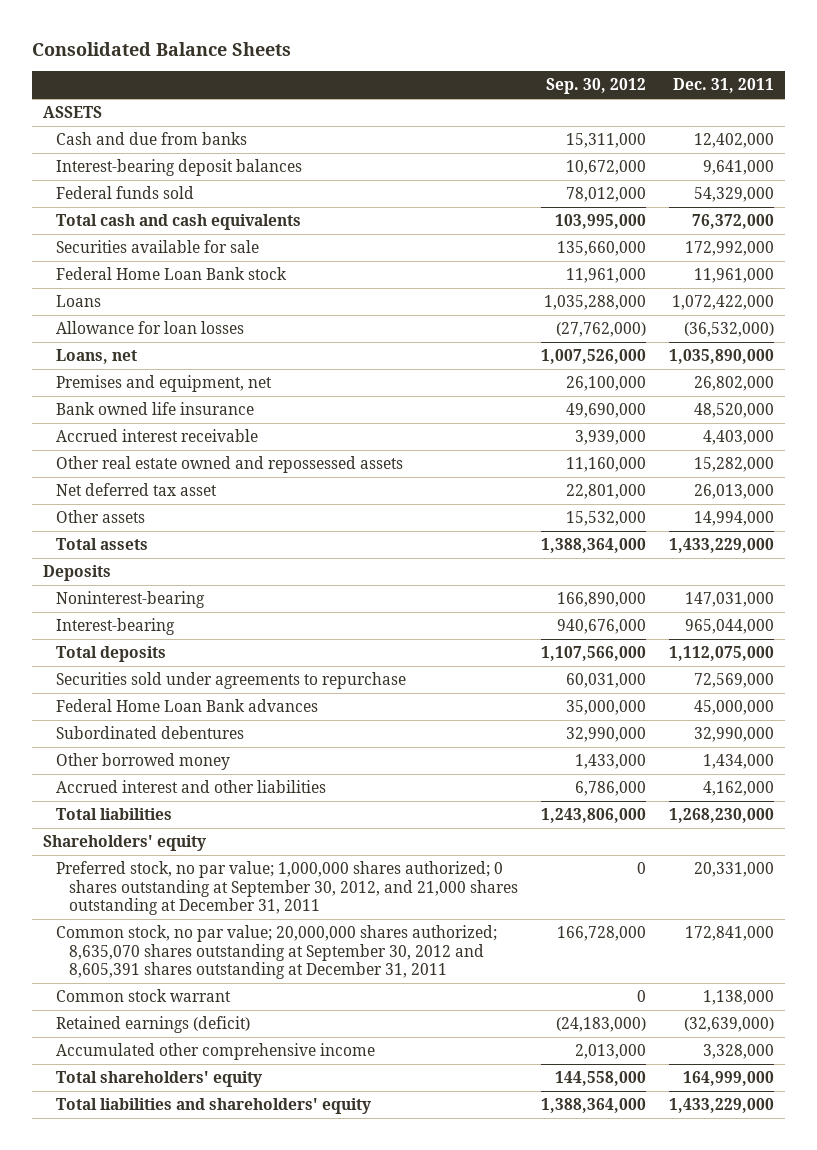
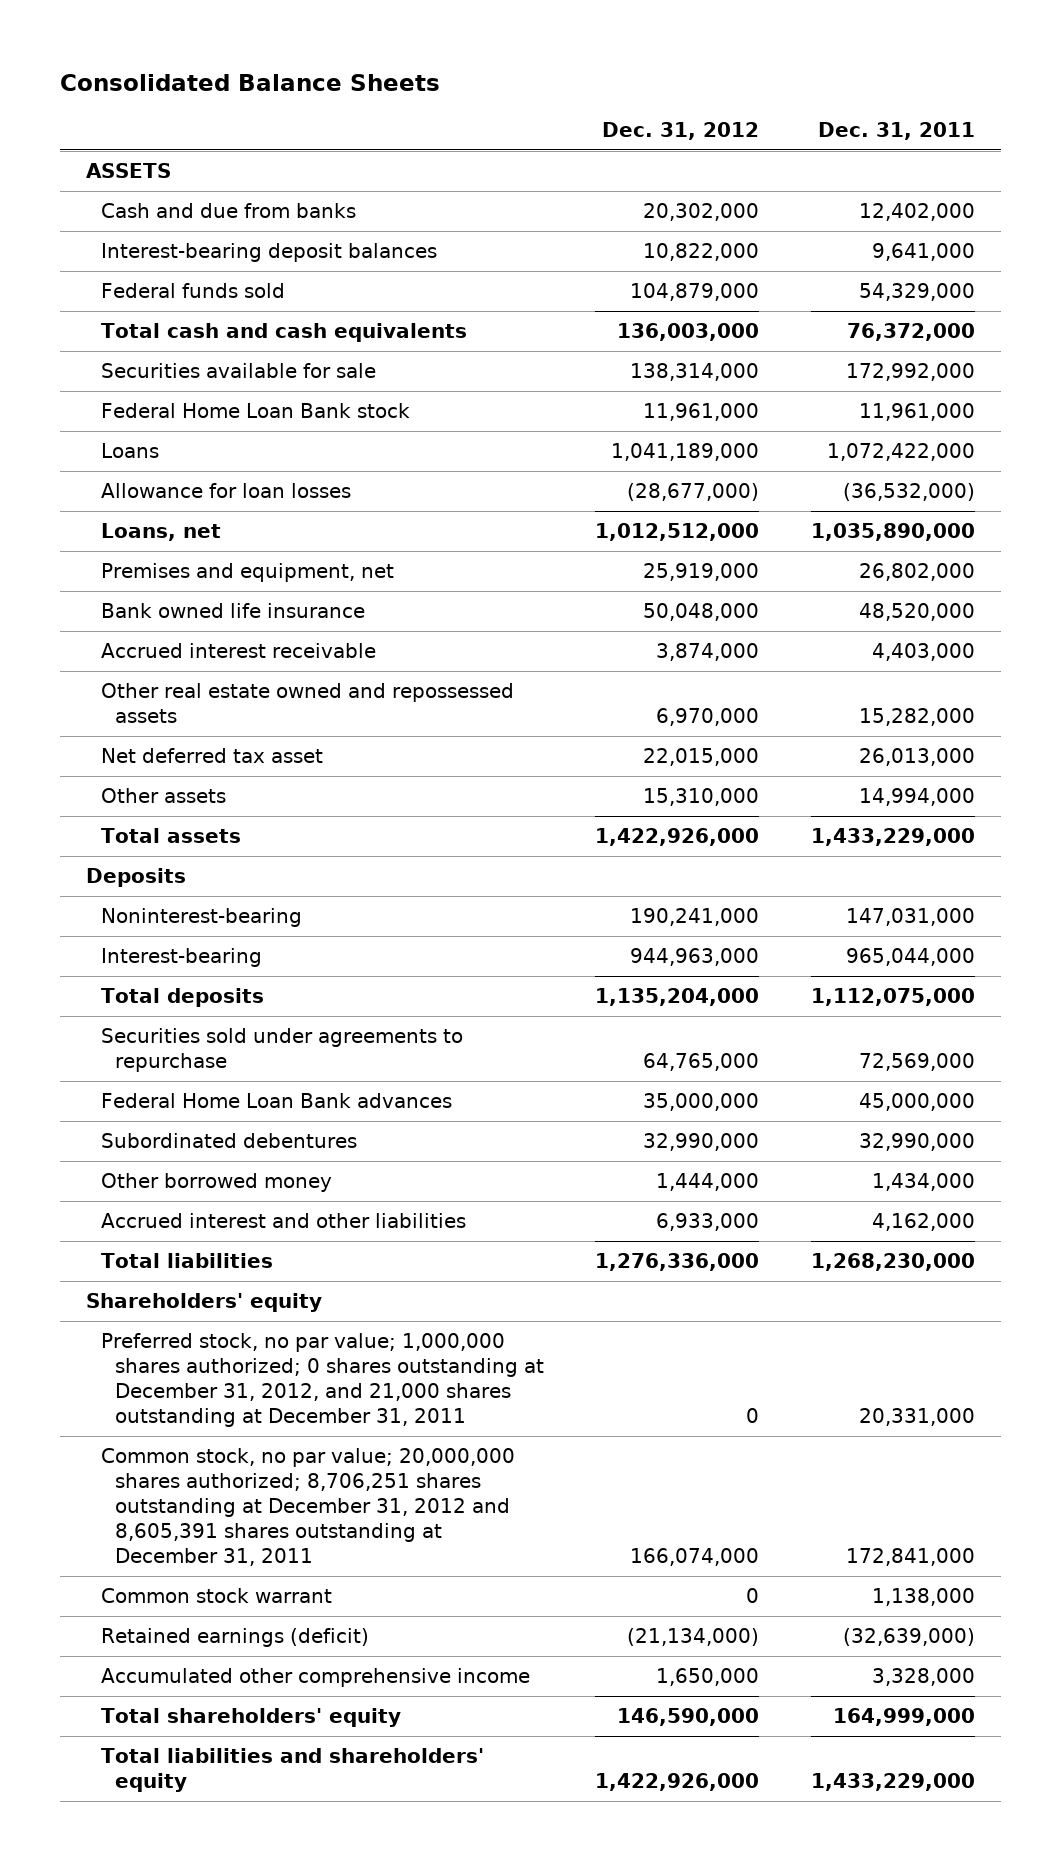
- | Sep. 30, 2012 | Dec. 31, 2011
+ | Dec. 31, 2012 | Dec. 31, 2011
- Preferred stock, no par value; 1,000,000 shares authorized; 0 shares outstanding at September 30, 2012, and 21,000 shares outstanding at December 31, 2011 | 0 | 20,331,000
- Common stock, no par value; 20,000,000 shares authorized; 8,635,070 shares outstanding at September 30, 2012 and 8,605,391 shares outstanding at December 31, 2011 | 166,728,000 | 172,841,000
+ Preferred stock, no par value; 1,000,000 shares authorized; 0 shares outstanding at December 31, 2012, and 21,000 shares outstanding at December 31, 2011 | 0 | 20,331,000
+ Common stock, no par value; 20,000,000 shares authorized; 8,706,251 shares outstanding at December 31, 2012 and 8,605,391 shares outstanding at December 31, 2011 | 166,074,000 | 172,841,000

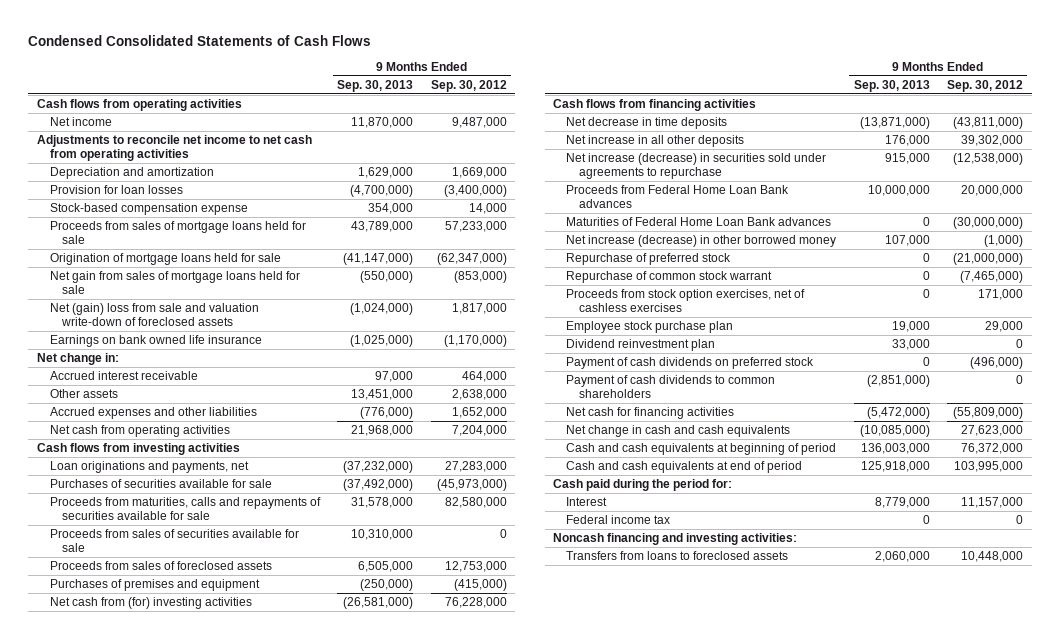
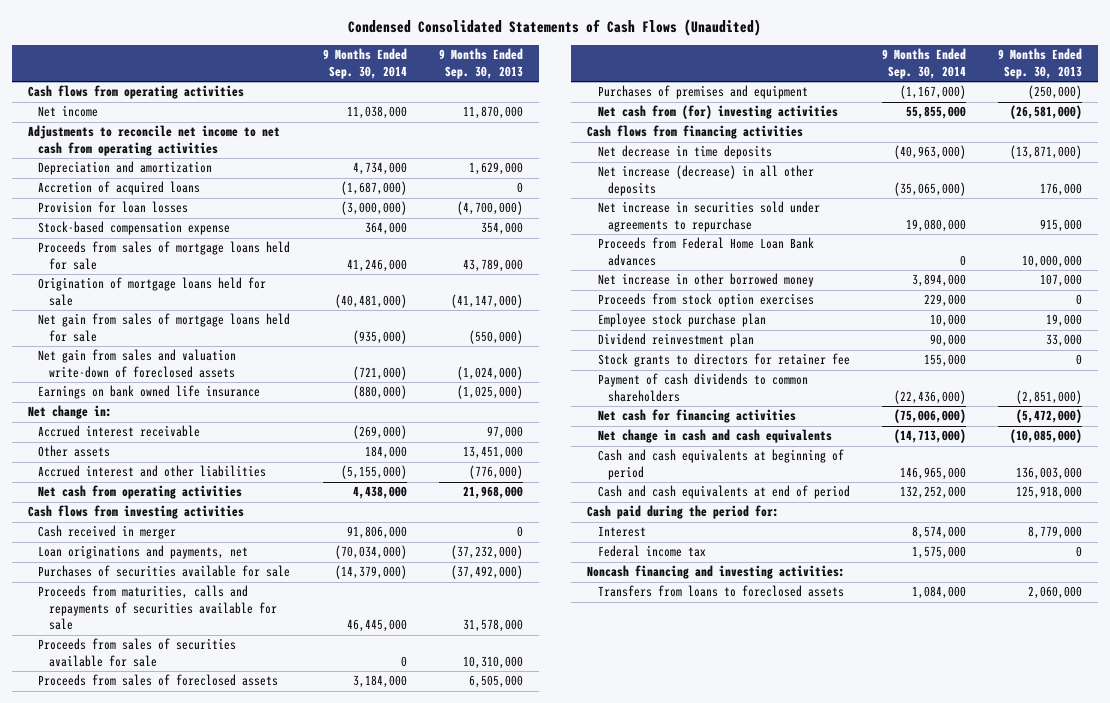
- Condensed Consolidated Statements of Cash Flows
+ Condensed Consolidated Statements of Cash Flows (Unaudited)
- | 9 Months Ended Sep. 30, 2013 | 9 Months Ended Sep. 30, 2012
+ | 9 Months Ended Sep. 30, 2014 | 9 Months Ended Sep. 30, 2013
+ Accretion of acquired loans | (1,687,000) | 0
- Net (gain) loss from sale and valuation write-down of foreclosed assets | (1,024,000) | 1,817,000
+ Net gain from sales and valuation write-down of foreclosed assets | (721,000) | (1,024,000)
- Accrued expenses and other liabilities | (776,000) | 1,652,000
+ Accrued interest and other liabilities | (5,155,000) | (776,000)
+ Cash received in merger | 91,806,000 | 0
- Net increase in all other deposits | 176,000 | 39,302,000
- Net increase (decrease) in securities sold under agreements to repurchase | 915,000 | (12,538,000)
+ Net increase (decrease) in all other deposits | (35,065,000) | 176,000
+ Net increase in securities sold under agreements to repurchase | 19,080,000 | 915,000
- Maturities of Federal Home Loan Bank advances | 0 | (30,000,000)
- Net increase (decrease) in other borrowed money | 107,000 | (1,000)
- Repurchase of preferred stock | 0 | (21,000,000)
- Repurchase of common stock warrant | 0 | (7,465,000)
- Proceeds from stock option exercises, net of cashless exercises | 0 | 171,000
+ Net increase in other borrowed money | 3,894,000 | 107,000
+ Proceeds from stock option exercises | 229,000 | 0
- Payment of cash dividends on preferred stock | 0 | (496,000)
+ Stock grants to directors for retainer fee | 155,000 | 0

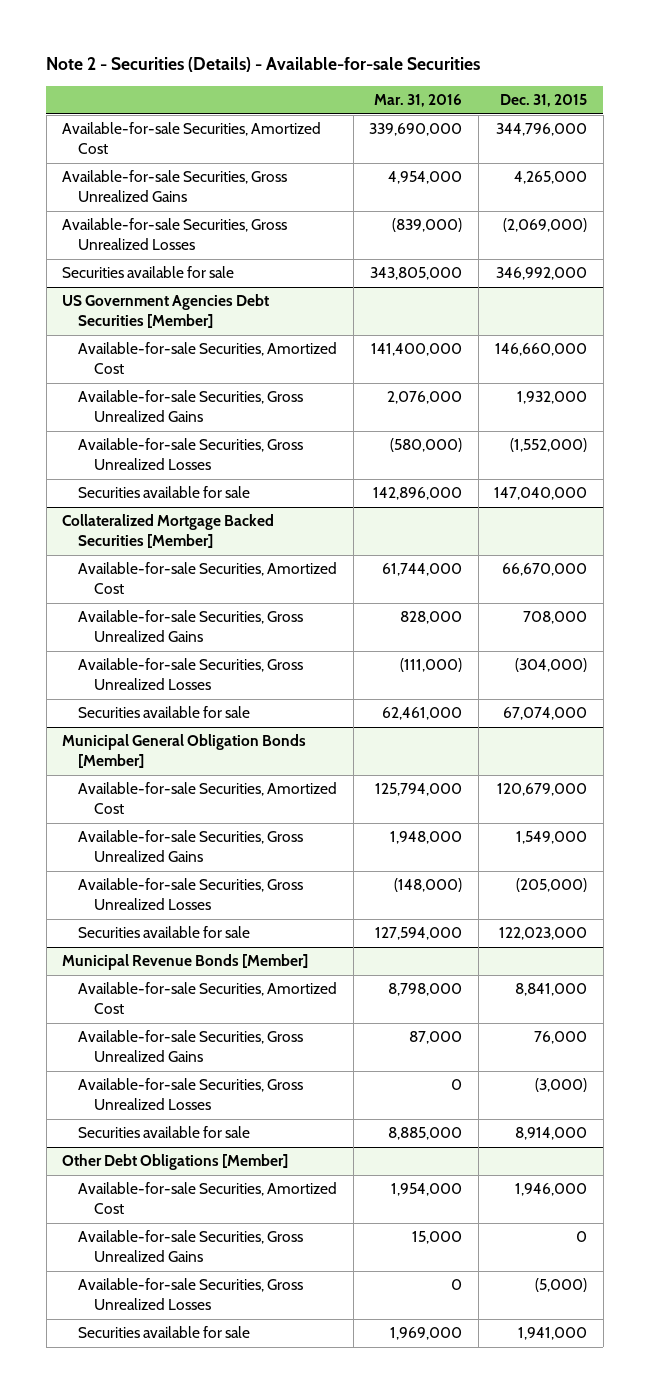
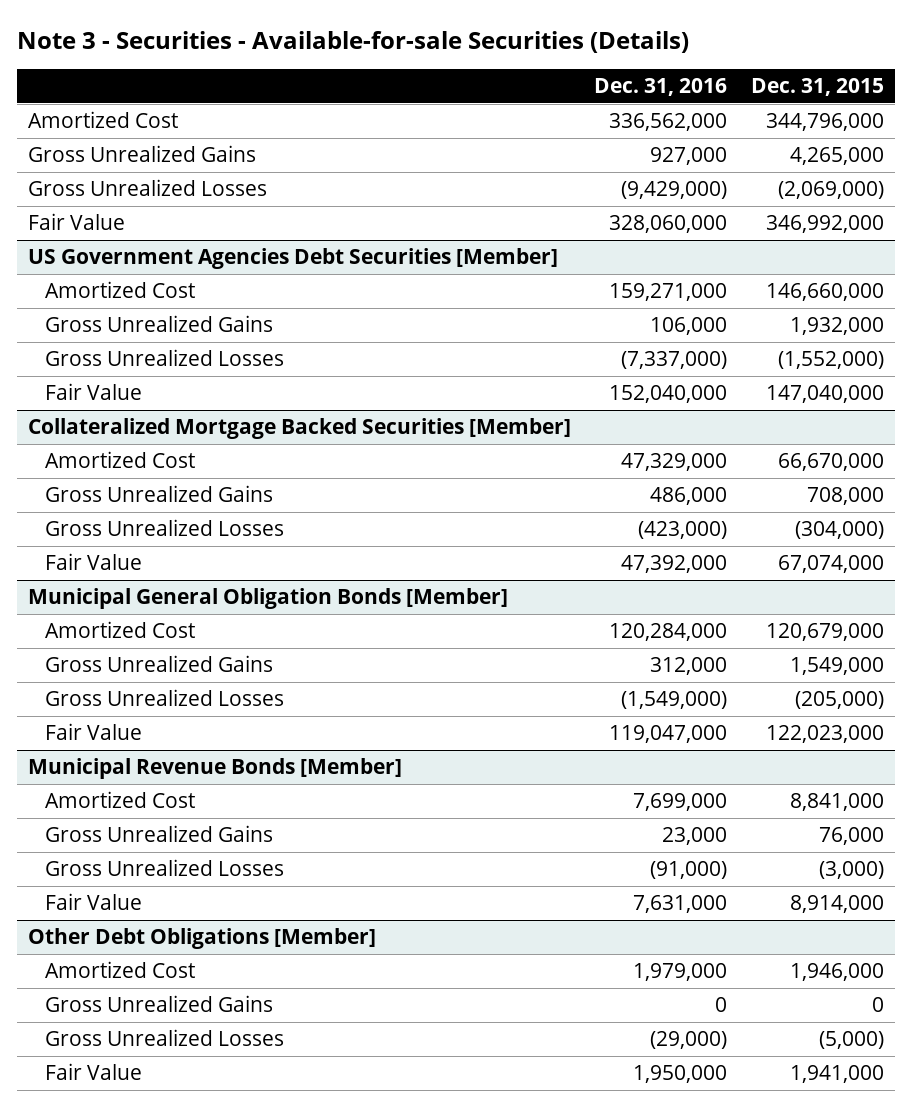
- Note 2 - Securities (Details) - Available-for-sale Securities
+ Note 3 - Securities - Available-for-sale Securities (Details)
- | Mar. 31, 2016 | Dec. 31, 2015
+ | Dec. 31, 2016 | Dec. 31, 2015
- Available-for-sale Securities, Amortized Cost | 339,690,000 | 344,796,000
- Available-for-sale Securities, Gross Unrealized Gains | 4,954,000 | 4,265,000
- Available-for-sale Securities, Gross Unrealized Losses | (839,000) | (2,069,000)
- Securities available for sale | 343,805,000 | 346,992,000
+ Amortized Cost | 336,562,000 | 344,796,000
+ Gross Unrealized Gains | 927,000 | 4,265,000
+ Gross Unrealized Losses | (9,429,000) | (2,069,000)
+ Fair Value | 328,060,000 | 346,992,000
@ US Government Agencies Debt Securities [Member]
- Available-for-sale Securities, Amortized Cost | 141,400,000 | 146,660,000
- Available-for-sale Securities, Gross Unrealized Gains | 2,076,000 | 1,932,000
- Available-for-sale Securities, Gross Unrealized Losses | (580,000) | (1,552,000)
- Securities available for sale | 142,896,000 | 147,040,000
+ Amortized Cost | 159,271,000 | 146,660,000
+ Gross Unrealized Gains | 106,000 | 1,932,000
+ Gross Unrealized Losses | (7,337,000) | (1,552,000)
+ Fair Value | 152,040,000 | 147,040,000
@ Collateralized Mortgage Backed Securities [Member]
- Available-for-sale Securities, Amortized Cost | 61,744,000 | 66,670,000
- Available-for-sale Securities, Gross Unrealized Gains | 828,000 | 708,000
- Available-for-sale Securities, Gross Unrealized Losses | (111,000) | (304,000)
- Securities available for sale | 62,461,000 | 67,074,000
+ Amortized Cost | 47,329,000 | 66,670,000
+ Gross Unrealized Gains | 486,000 | 708,000
+ Gross Unrealized Losses | (423,000) | (304,000)
+ Fair Value | 47,392,000 | 67,074,000
@ Municipal General Obligation Bonds [Member]
- Available-for-sale Securities, Amortized Cost | 125,794,000 | 120,679,000
- Available-for-sale Securities, Gross Unrealized Gains | 1,948,000 | 1,549,000
- Available-for-sale Securities, Gross Unrealized Losses | (148,000) | (205,000)
- Securities available for sale | 127,594,000 | 122,023,000
+ Amortized Cost | 120,284,000 | 120,679,000
+ Gross Unrealized Gains | 312,000 | 1,549,000
+ Gross Unrealized Losses | (1,549,000) | (205,000)
+ Fair Value | 119,047,000 | 122,023,000
@ Municipal Revenue Bonds [Member]
- Available-for-sale Securities, Amortized Cost | 8,798,000 | 8,841,000
- Available-for-sale Securities, Gross Unrealized Gains | 87,000 | 76,000
- Available-for-sale Securities, Gross Unrealized Losses | 0 | (3,000)
- Securities available for sale | 8,885,000 | 8,914,000
+ Amortized Cost | 7,699,000 | 8,841,000
+ Gross Unrealized Gains | 23,000 | 76,000
+ Gross Unrealized Losses | (91,000) | (3,000)
+ Fair Value | 7,631,000 | 8,914,000
@ Other Debt Obligations [Member]
- Available-for-sale Securities, Amortized Cost | 1,954,000 | 1,946,000
- Available-for-sale Securities, Gross Unrealized Gains | 15,000 | 0
- Available-for-sale Securities, Gross Unrealized Losses | 0 | (5,000)
- Securities available for sale | 1,969,000 | 1,941,000
+ Amortized Cost | 1,979,000 | 1,946,000
+ Gross Unrealized Gains | 0 | 0
+ Gross Unrealized Losses | (29,000) | (5,000)
+ Fair Value | 1,950,000 | 1,941,000

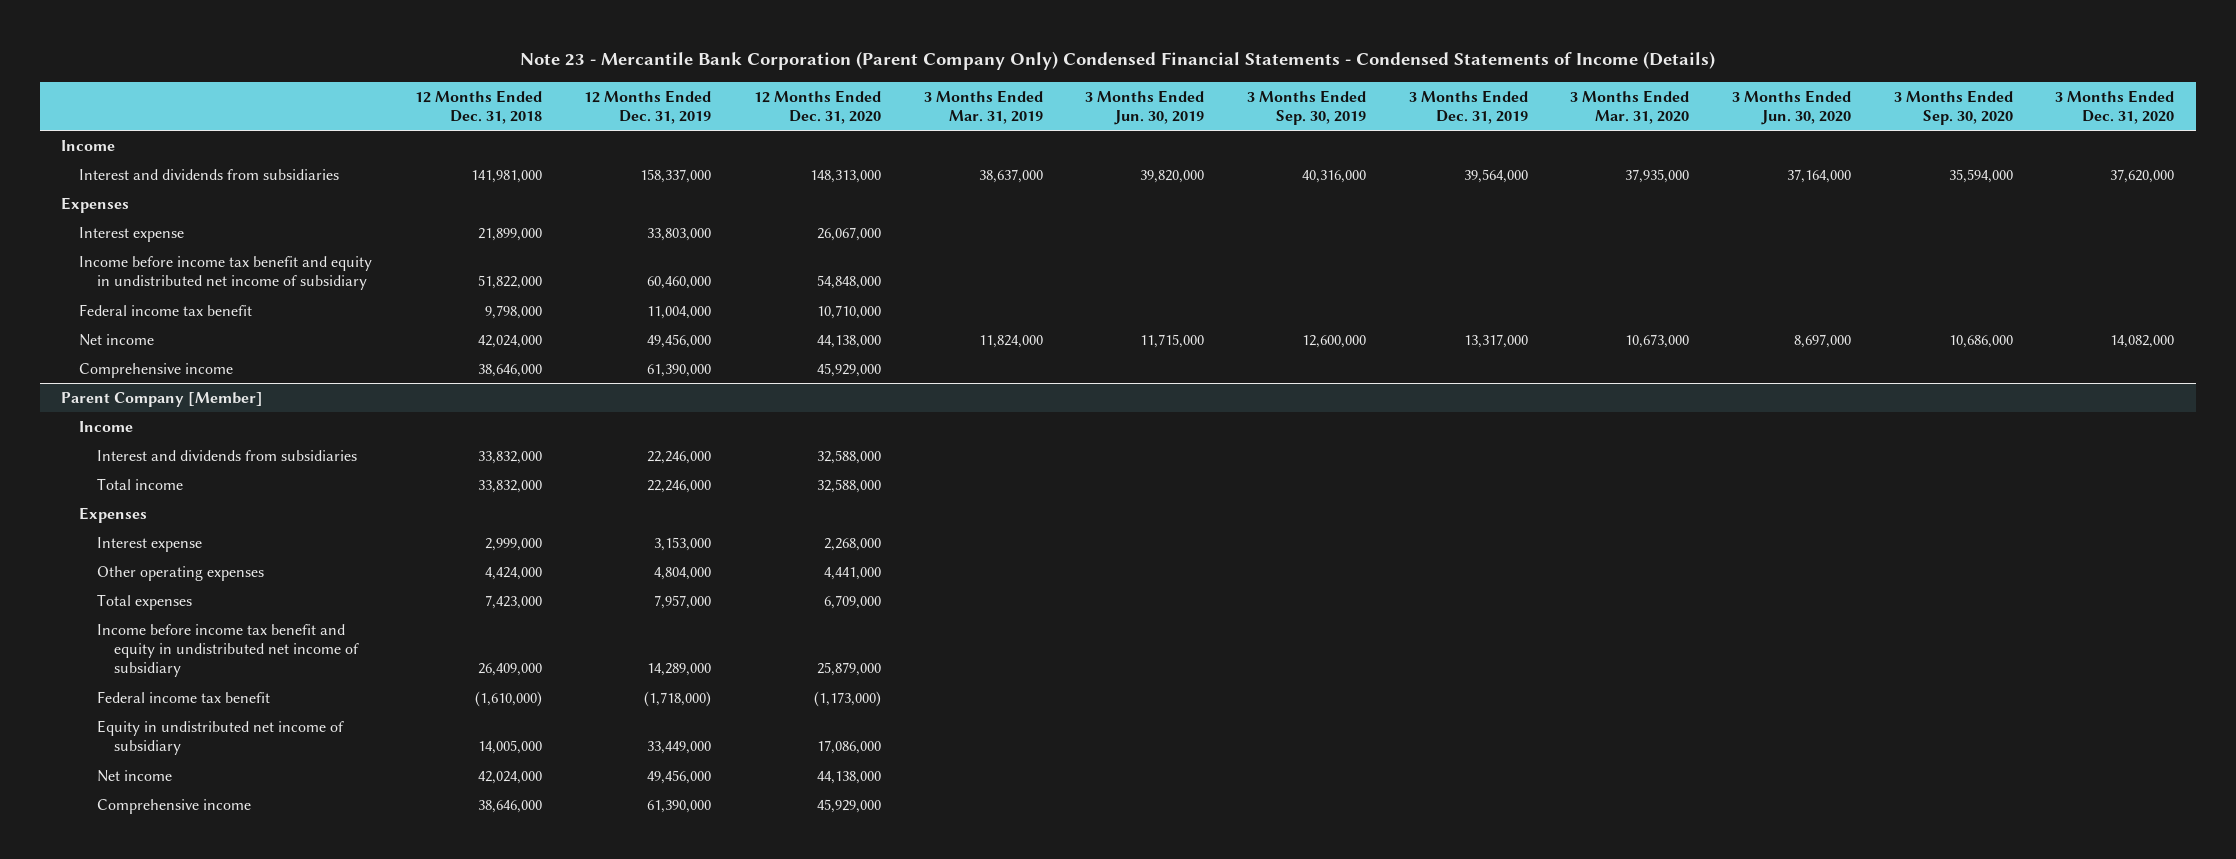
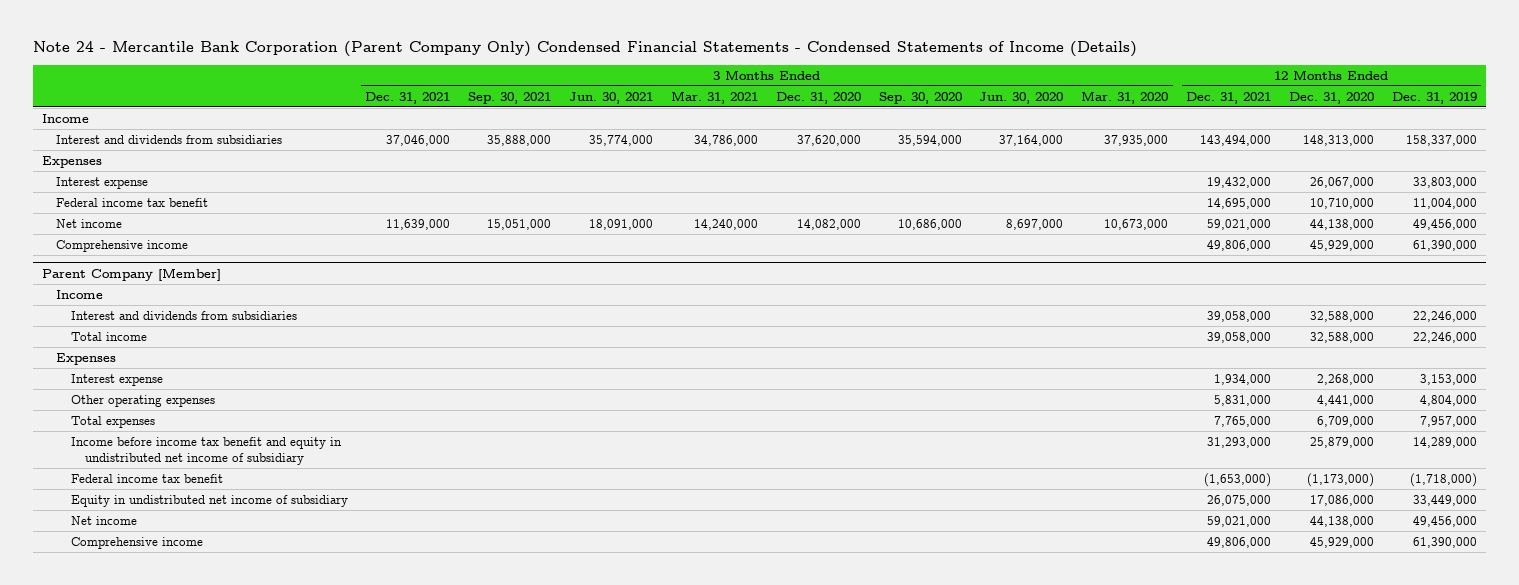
- Note 23 - Mercantile Bank Corporation (Parent Company Only) Condensed Financial Statements - Condensed Statements of Income (Details)
+ Note 24 - Mercantile Bank Corporation (Parent Company Only) Condensed Financial Statements - Condensed Statements of Income (Details)
- | 12 Months Ended Dec. 31, 2018 | 12 Months Ended Dec. 31, 2019 | 12 Months Ended Dec. 31, 2020 | 3 Months Ended Mar. 31, 2019 | 3 Months Ended Jun. 30, 2019 | 3 Months Ended Sep. 30, 2019 | 3 Months Ended Dec. 31, 2019 | 3 Months Ended Mar. 31, 2020 | 3 Months Ended Jun. 30, 2020 | 3 Months Ended Sep. 30, 2020 | 3 Months Ended Dec. 31, 2020
+ | 3 Months Ended Dec. 31, 2021 | 3 Months Ended Sep. 30, 2021 | 3 Months Ended Jun. 30, 2021 | 3 Months Ended Mar. 31, 2021 | 3 Months Ended Dec. 31, 2020 | 3 Months Ended Sep. 30, 2020 | 3 Months Ended Jun. 30, 2020 | 3 Months Ended Mar. 31, 2020 | 12 Months Ended Dec. 31, 2021 | 12 Months Ended Dec. 31, 2020 | 12 Months Ended Dec. 31, 2019
- Income before income tax benefit and equity in undistributed net income of subsidiary | 51,822,000 | 60,460,000 | 54,848,000 | | | | | | | |

